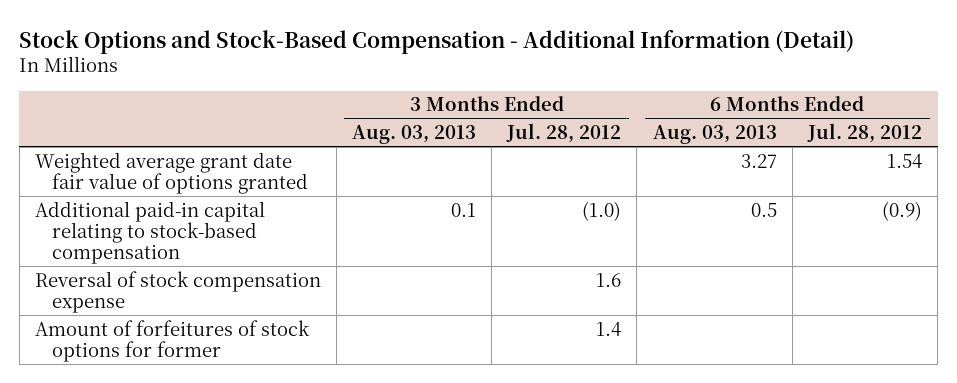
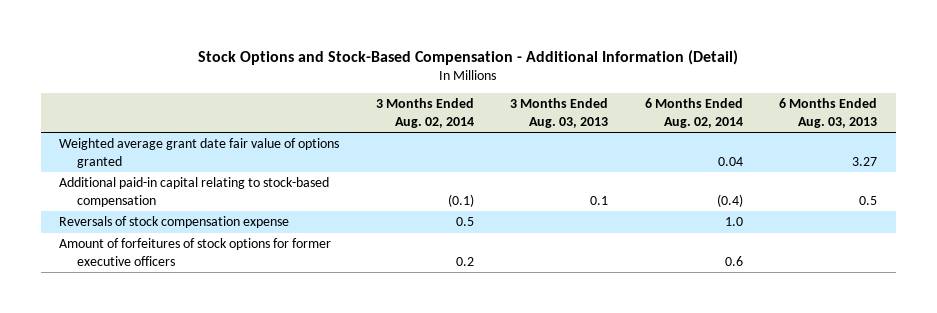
- | 3 Months Ended Aug. 03, 2013 | 3 Months Ended Jul. 28, 2012 | 6 Months Ended Aug. 03, 2013 | 6 Months Ended Jul. 28, 2012
+ | 3 Months Ended Aug. 02, 2014 | 3 Months Ended Aug. 03, 2013 | 6 Months Ended Aug. 02, 2014 | 6 Months Ended Aug. 03, 2013
- Reversal of stock compensation expense | | 1.6 | |
- Amount of forfeitures of stock options for former | | 1.4 | |
+ Reversals of stock compensation expense | 0.5 | | 1.0 |
+ Amount of forfeitures of stock options for former executive officers | 0.2 | | 0.6 |

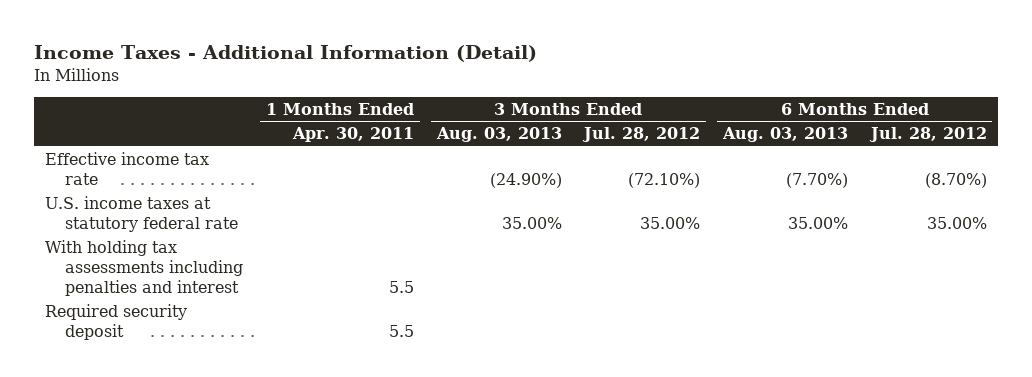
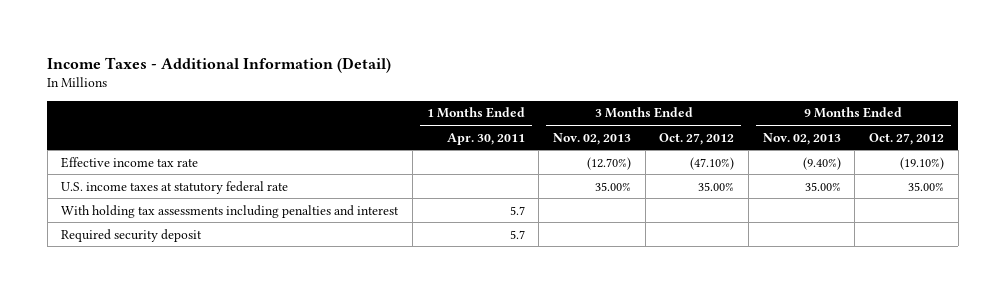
- | 1 Months Ended Apr. 30, 2011 | 3 Months Ended Aug. 03, 2013 | 3 Months Ended Jul. 28, 2012 | 6 Months Ended Aug. 03, 2013 | 6 Months Ended Jul. 28, 2012
+ | 1 Months Ended Apr. 30, 2011 | 3 Months Ended Nov. 02, 2013 | 3 Months Ended Oct. 27, 2012 | 9 Months Ended Nov. 02, 2013 | 9 Months Ended Oct. 27, 2012
- With holding tax assessments including penalties and interest | 5.5 | | | |
- Required security deposit | 5.5 | | | |
+ With holding tax assessments including penalties and interest | 5.7 | | | |
+ Required security deposit | 5.7 | | | |

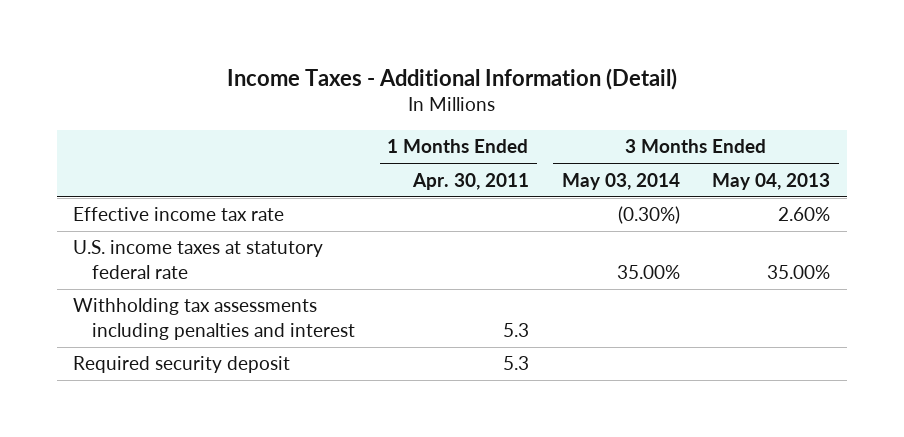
- | 1 Months Ended Apr. 30, 2011 | 3 Months Ended Nov. 02, 2013 | 3 Months Ended Oct. 27, 2012 | 9 Months Ended Nov. 02, 2013 | 9 Months Ended Oct. 27, 2012
+ | 1 Months Ended Apr. 30, 2011 | 3 Months Ended May 03, 2014 | 3 Months Ended May 04, 2013
- With holding tax assessments including penalties and interest | 5.7 | | | |
- Required security deposit | 5.7 | | | |
+ Withholding tax assessments including penalties and interest | 5.3 | |
+ Required security deposit | 5.3 | |

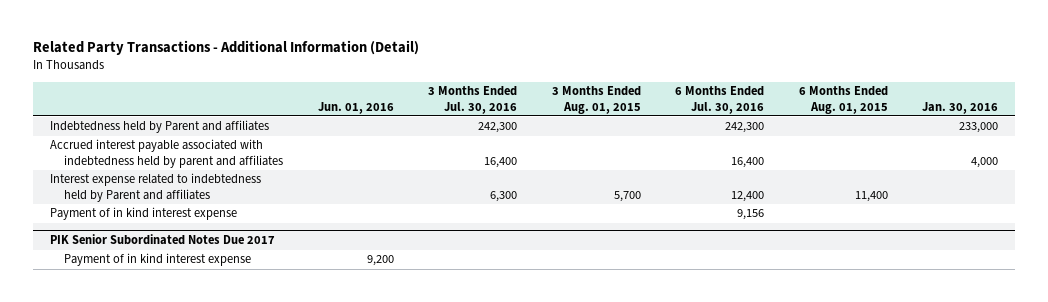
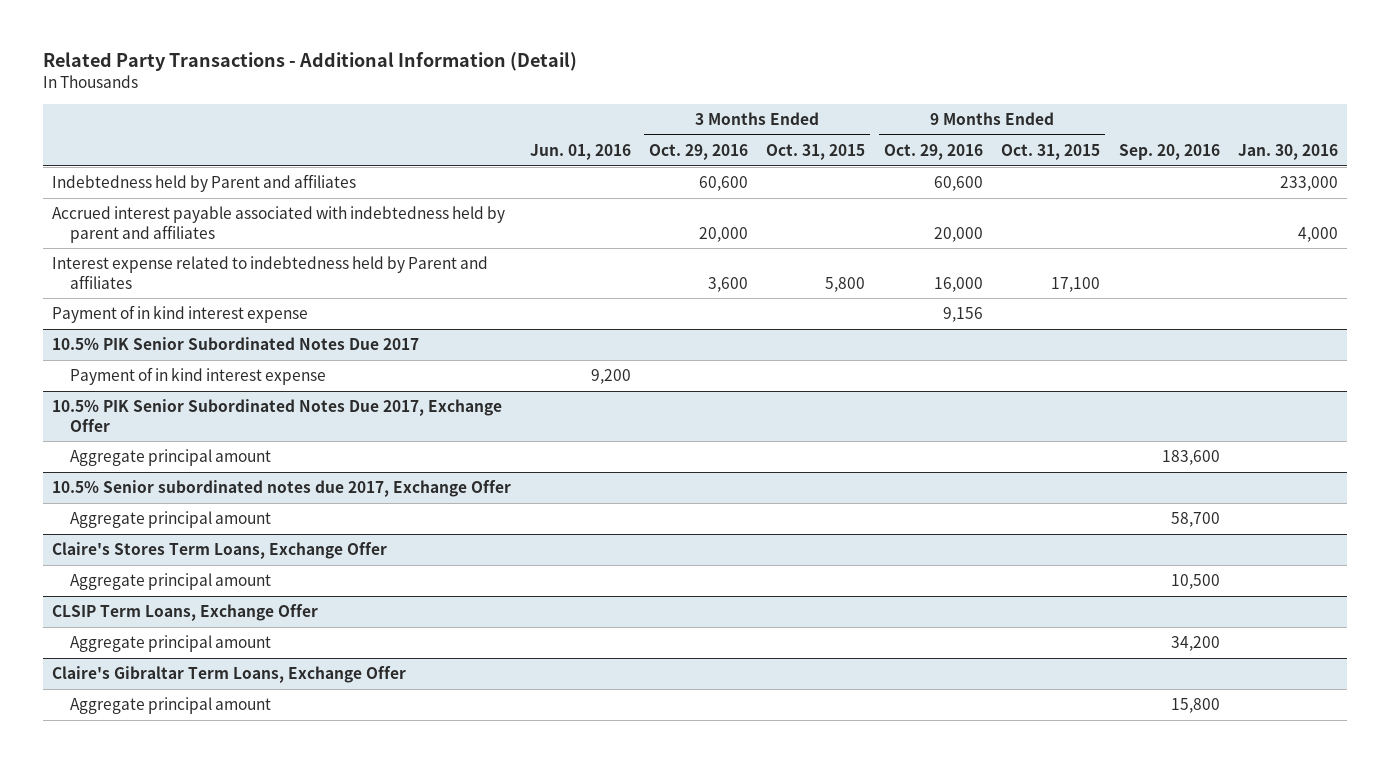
- | Jun. 01, 2016 | 3 Months Ended Jul. 30, 2016 | 3 Months Ended Aug. 01, 2015 | 6 Months Ended Jul. 30, 2016 | 6 Months Ended Aug. 01, 2015 | Jan. 30, 2016
+ | Jun. 01, 2016 | 3 Months Ended Oct. 29, 2016 | 3 Months Ended Oct. 31, 2015 | 9 Months Ended Oct. 29, 2016 | 9 Months Ended Oct. 31, 2015 | Sep. 20, 2016 | Jan. 30, 2016
- PIK Senior Subordinated Notes Due 2017
+ 10.5% PIK Senior Subordinated Notes Due 2017
+ 10.5% PIK Senior Subordinated Notes Due 2017, Exchange Offer
+ Aggregate principal amount | | | | | | 183,600 |
+ 10.5% Senior subordinated notes due 2017, Exchange Offer
+ Aggregate principal amount | | | | | | 58,700 |
+ Claire's Stores Term Loans, Exchange Offer
+ Aggregate principal amount | | | | | | 10,500 |
+ CLSIP Term Loans, Exchange Offer
+ Aggregate principal amount | | | | | | 34,200 |
+ Claire's Gibraltar Term Loans, Exchange Offer
+ Aggregate principal amount | | | | | | 15,800 |

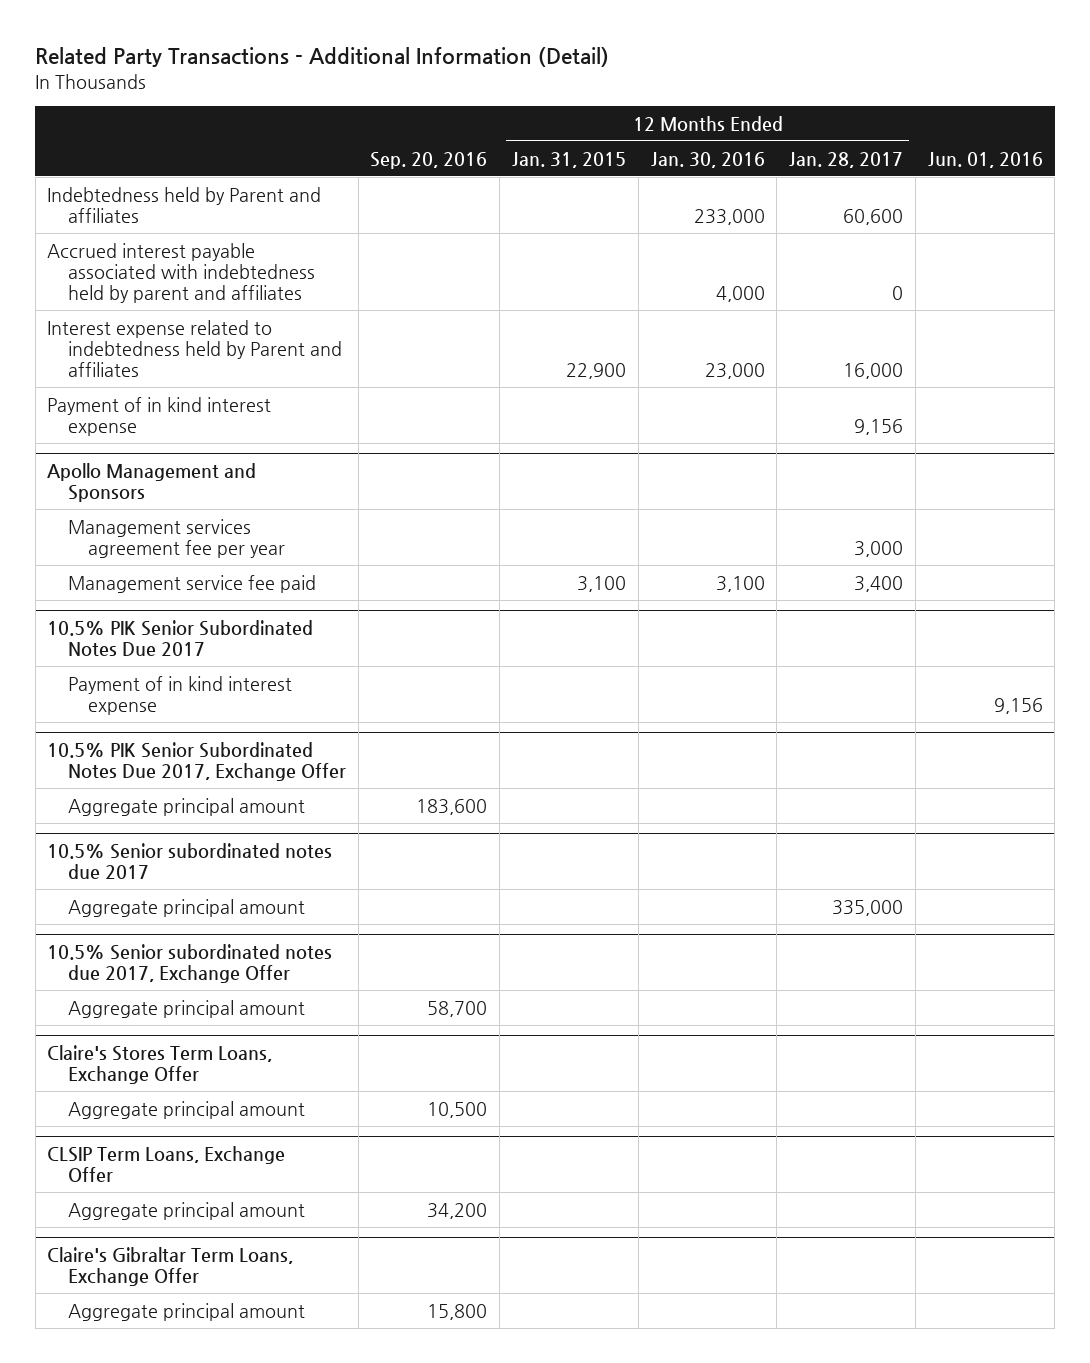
- | Jun. 01, 2016 | 3 Months Ended Oct. 29, 2016 | 3 Months Ended Oct. 31, 2015 | 9 Months Ended Oct. 29, 2016 | 9 Months Ended Oct. 31, 2015 | Sep. 20, 2016 | Jan. 30, 2016
+ | Sep. 20, 2016 | 12 Months Ended Jan. 31, 2015 | 12 Months Ended Jan. 30, 2016 | 12 Months Ended Jan. 28, 2017 | Jun. 01, 2016
+ Apollo Management and Sponsors
+ Management services agreement fee per year | | | | 3,000 |
+ Management service fee paid | | 3,100 | 3,100 | 3,400 |
@ 10.5% PIK Senior Subordinated Notes Due 2017
- Payment of in kind interest expense | 9,200 | | | | | |
+ Payment of in kind interest expense | | | | | 9,156
+ 10.5% Senior subordinated notes due 2017
+ Aggregate principal amount | | | | 335,000 |

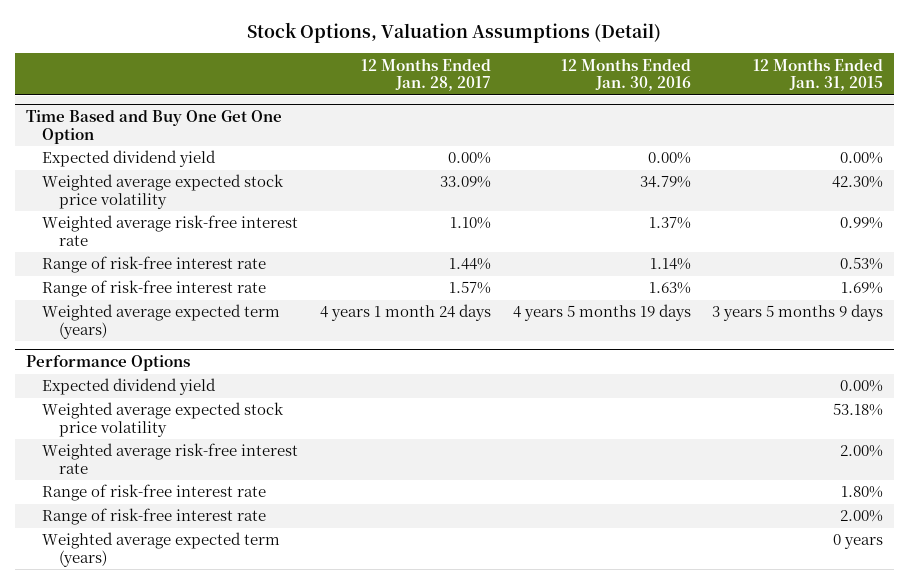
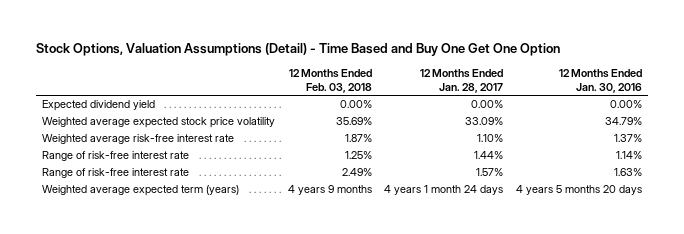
- Stock Options, Valuation Assumptions (Detail)
+ Stock Options, Valuation Assumptions (Detail) - Time Based and Buy One Get One Option
- | 12 Months Ended Jan. 28, 2017 | 12 Months Ended Jan. 30, 2016 | 12 Months Ended Jan. 31, 2015
+ | 12 Months Ended Feb. 03, 2018 | 12 Months Ended Jan. 28, 2017 | 12 Months Ended Jan. 30, 2016
- Time Based and Buy One Get One Option
- Weighted average expected term (years) | 4 years 1 month 24 days | 4 years 5 months 19 days | 3 years 5 months 9 days
- Performance Options
- Expected dividend yield | | | 0.00%
- Weighted average expected stock price volatility | | | 53.18%
- Weighted average risk-free interest rate | | | 2.00%
- Range of risk-free interest rate | | | 1.80%
- Range of risk-free interest rate | | | 2.00%
- Weighted average expected term (years) | | | 0 years
+ Weighted average expected term (years) | 4 years 9 months | 4 years 1 month 24 days | 4 years 5 months 20 days

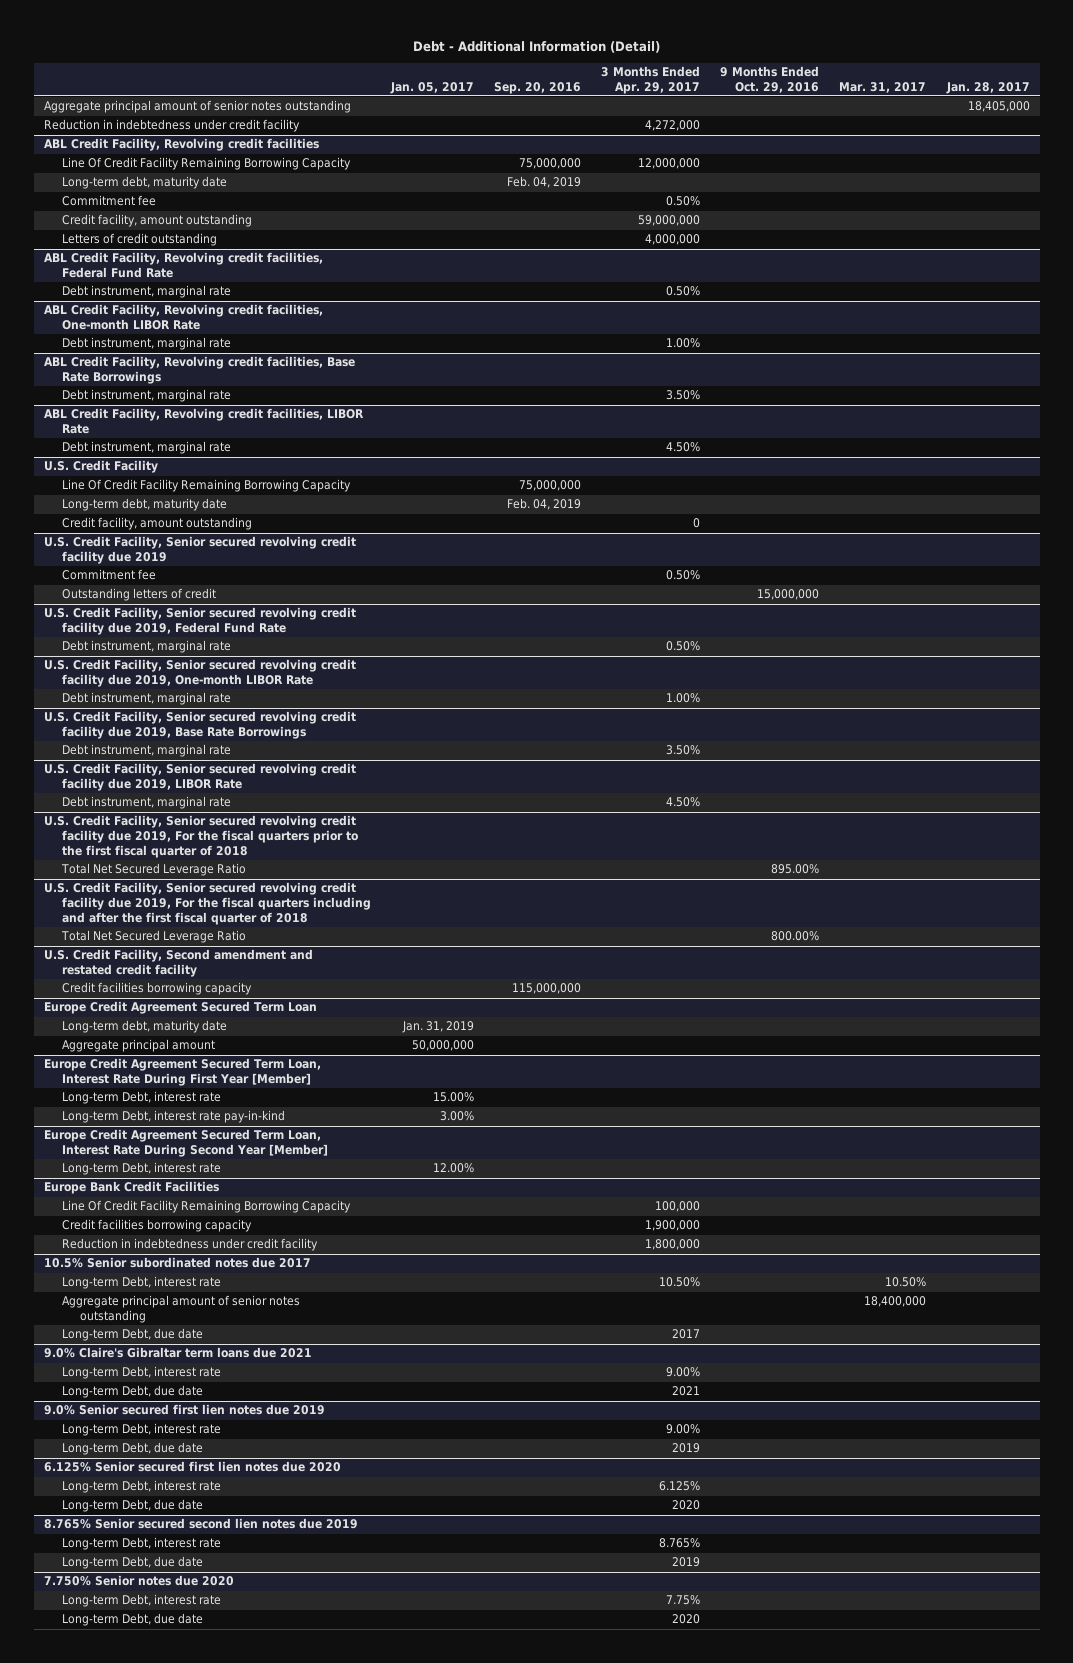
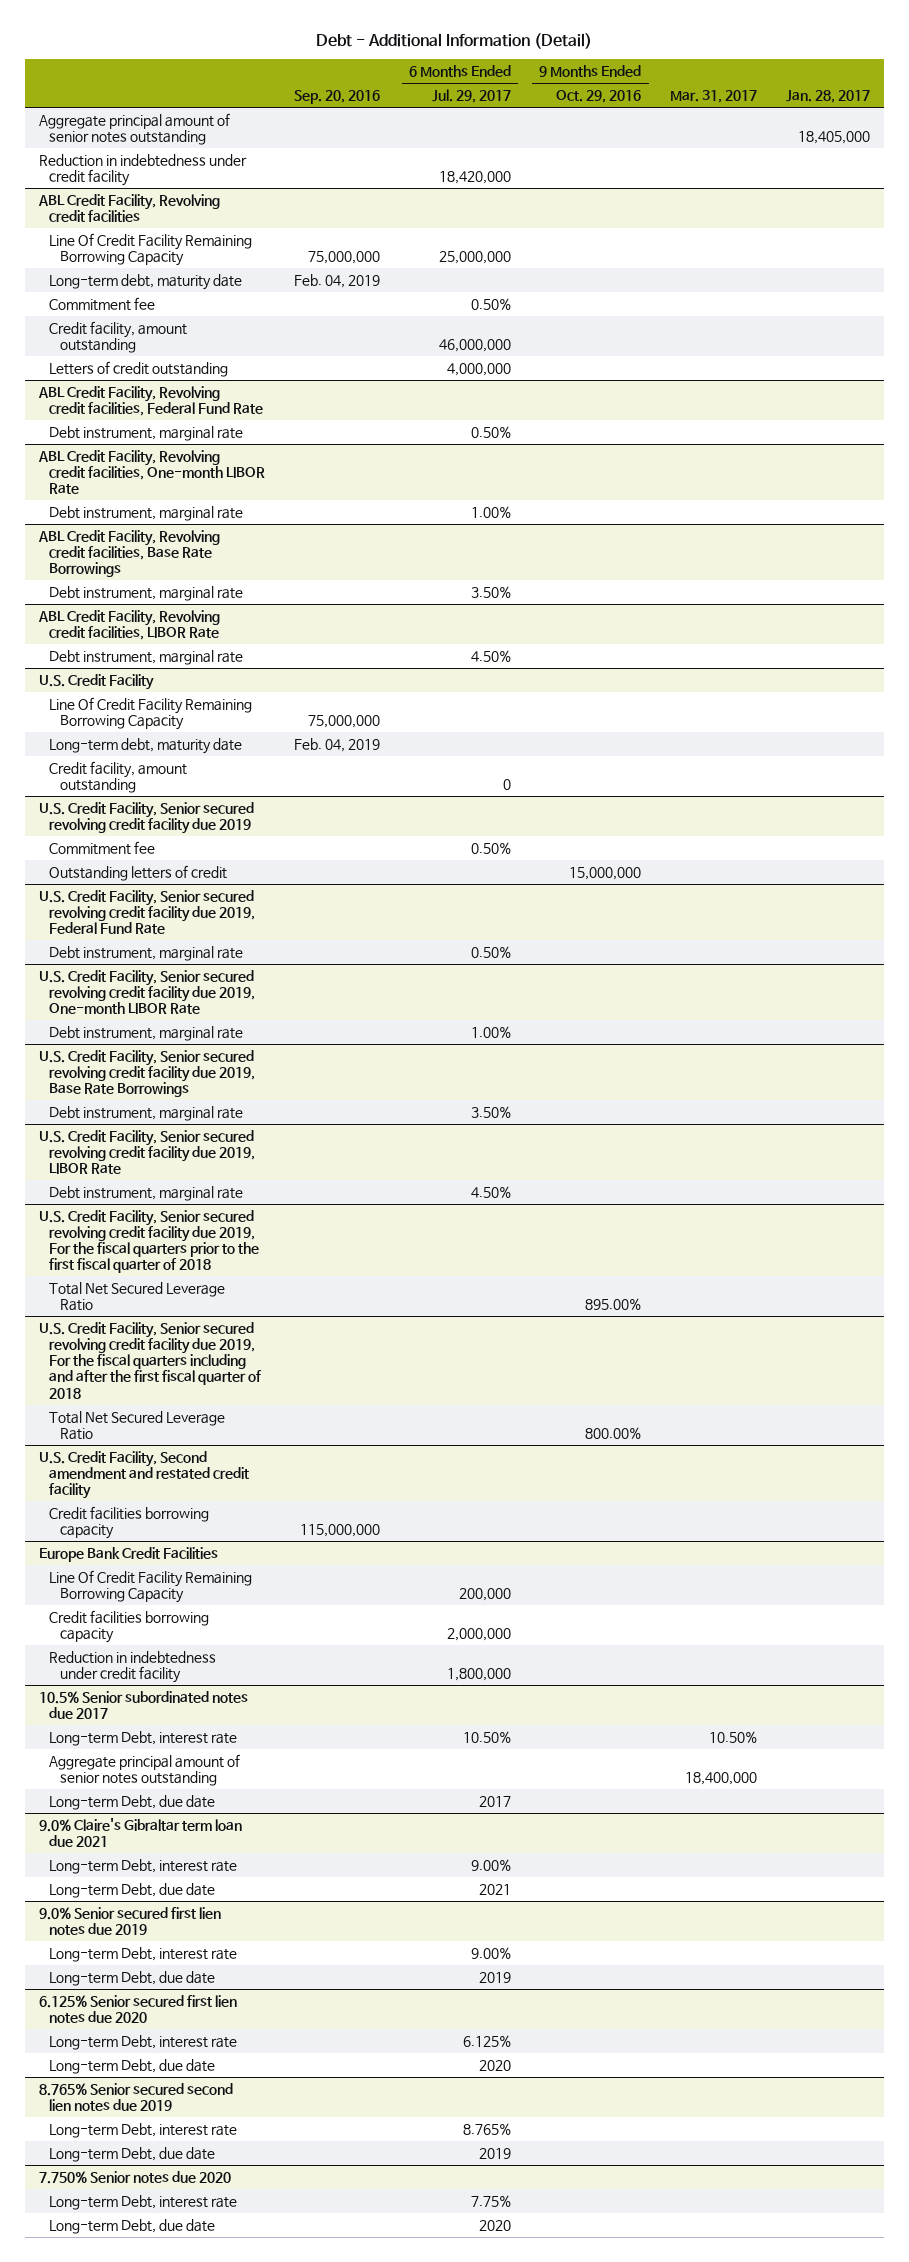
- | Jan. 05, 2017 | Sep. 20, 2016 | 3 Months Ended Apr. 29, 2017 | 9 Months Ended Oct. 29, 2016 | Mar. 31, 2017 | Jan. 28, 2017
+ | Sep. 20, 2016 | 6 Months Ended Jul. 29, 2017 | 9 Months Ended Oct. 29, 2016 | Mar. 31, 2017 | Jan. 28, 2017
- Europe Credit Agreement Secured Term Loan
- Long-term debt, maturity date | Jan. 31, 2019 | | | | |
- Aggregate principal amount | 50,000,000 | | | | |
- Europe Credit Agreement Secured Term Loan, Interest Rate During First Year [Member]
- Long-term Debt, interest rate | 15.00% | | | | |
- Long-term Debt, interest rate pay-in-kind | 3.00% | | | | |
- Europe Credit Agreement Secured Term Loan, Interest Rate During Second Year [Member]
- Long-term Debt, interest rate | 12.00% | | | | |
- 9.0% Claire's Gibraltar term loans due 2021
+ 9.0% Claire's Gibraltar term loan due 2021

